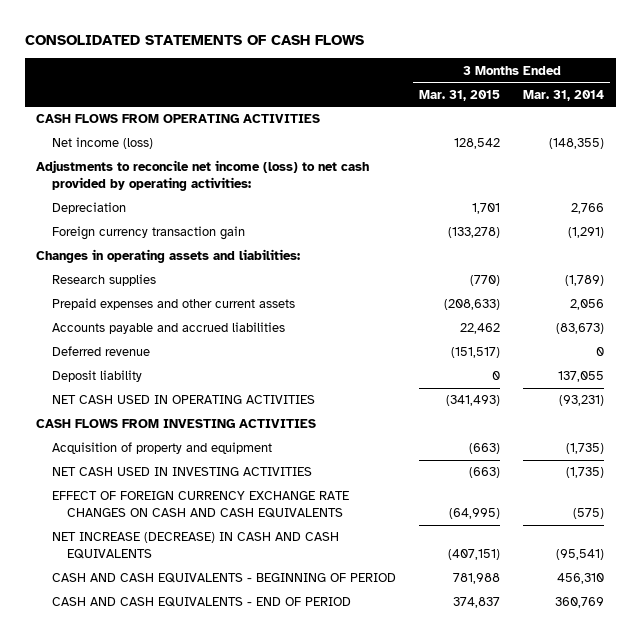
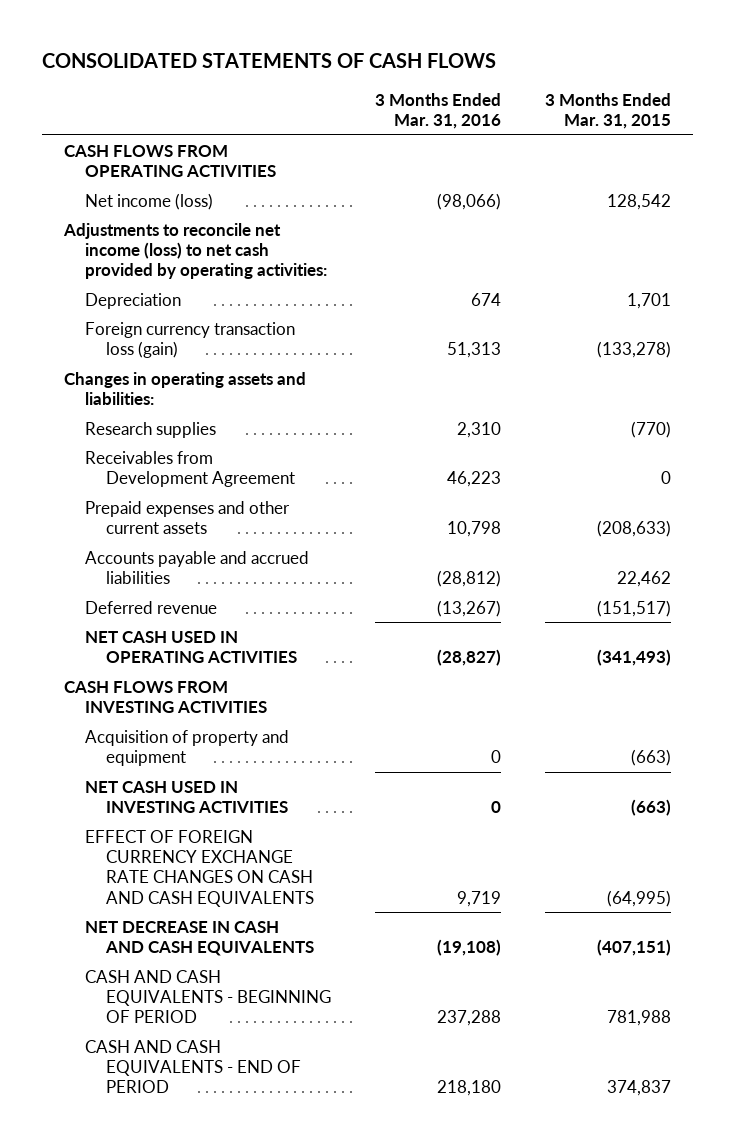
- | 3 Months Ended Mar. 31, 2015 | 3 Months Ended Mar. 31, 2014
+ | 3 Months Ended Mar. 31, 2016 | 3 Months Ended Mar. 31, 2015
- Foreign currency transaction gain | (133,278) | (1,291)
+ Foreign currency transaction loss (gain) | 51,313 | (133,278)
+ Receivables from Development Agreement | 46,223 | 0
- Deposit liability | 0 | 137,055
- NET INCREASE (DECREASE) IN CASH AND CASH EQUIVALENTS | (407,151) | (95,541)
+ NET DECREASE IN CASH AND CASH EQUIVALENTS | (19,108) | (407,151)

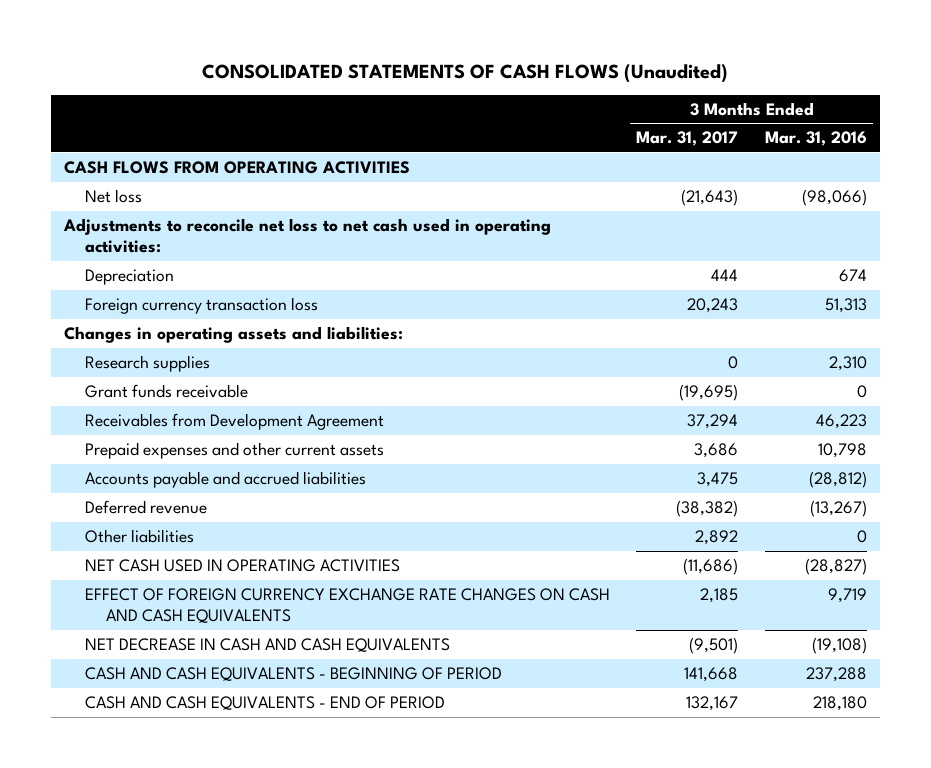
- CONSOLIDATED STATEMENTS OF CASH FLOWS
+ CONSOLIDATED STATEMENTS OF CASH FLOWS (Unaudited)
- | 3 Months Ended Mar. 31, 2016 | 3 Months Ended Mar. 31, 2015
+ | 3 Months Ended Mar. 31, 2017 | 3 Months Ended Mar. 31, 2016
- Net income (loss) | (98,066) | 128,542
- Adjustments to reconcile net income (loss) to net cash provided by operating activities:
+ Net loss | (21,643) | (98,066)
+ Adjustments to reconcile net loss to net cash used in operating activities:
- Foreign currency transaction loss (gain) | 51,313 | (133,278)
+ Foreign currency transaction loss | 20,243 | 51,313
+ Grant funds receivable | (19,695) | 0
+ Other liabilities | 2,892 | 0
- CASH FLOWS FROM INVESTING ACTIVITIES
- Acquisition of property and equipment | 0 | (663)
- NET CASH USED IN INVESTING ACTIVITIES | 0 | (663)

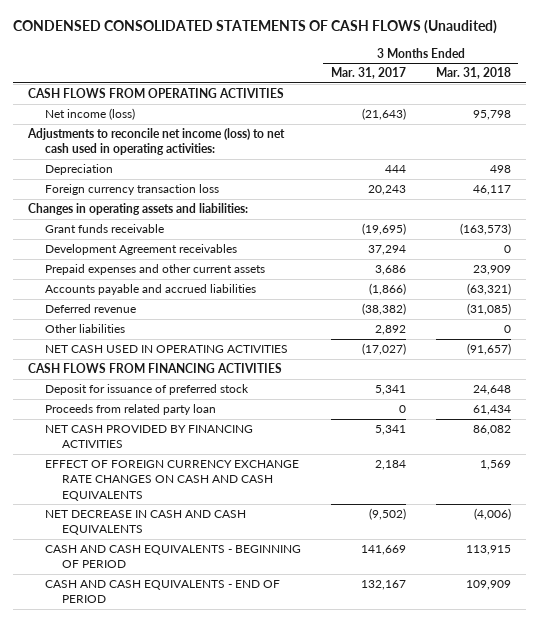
- CONSOLIDATED STATEMENTS OF CASH FLOWS (Unaudited)
+ CONDENSED CONSOLIDATED STATEMENTS OF CASH FLOWS (Unaudited)
- | 3 Months Ended Mar. 31, 2017 | 3 Months Ended Mar. 31, 2016
+ | 3 Months Ended Mar. 31, 2017 | 3 Months Ended Mar. 31, 2018
- Net loss | (21,643) | (98,066)
- Adjustments to reconcile net loss to net cash used in operating activities:
+ Net income (loss) | (21,643) | 95,798
+ Adjustments to reconcile net income (loss) to net cash used in operating activities:
- Research supplies | 0 | 2,310
- Receivables from Development Agreement | 37,294 | 46,223
+ Development Agreement receivables | 37,294 | 0
- Accounts payable and accrued liabilities | 3,475 | (28,812)
+ Accounts payable and accrued liabilities | (1,866) | (63,321)
- NET CASH USED IN OPERATING ACTIVITIES | (11,686) | (28,827)
- EFFECT OF FOREIGN CURRENCY EXCHANGE RATE CHANGES ON CASH AND CASH EQUIVALENTS | 2,185 | 9,719
- NET DECREASE IN CASH AND CASH EQUIVALENTS | (9,501) | (19,108)
- CASH AND CASH EQUIVALENTS - BEGINNING OF PERIOD | 141,668 | 237,288
+ NET CASH USED IN OPERATING ACTIVITIES | (17,027) | (91,657)
+ CASH FLOWS FROM FINANCING ACTIVITIES
+ Deposit for issuance of preferred stock | 5,341 | 24,648
+ Proceeds from related party loan | 0 | 61,434
+ NET CASH PROVIDED BY FINANCING ACTIVITIES | 5,341 | 86,082
+ EFFECT OF FOREIGN CURRENCY EXCHANGE RATE CHANGES ON CASH AND CASH EQUIVALENTS | 2,184 | 1,569
+ NET DECREASE IN CASH AND CASH EQUIVALENTS | (9,502) | (4,006)
+ CASH AND CASH EQUIVALENTS - BEGINNING OF PERIOD | 141,669 | 113,915

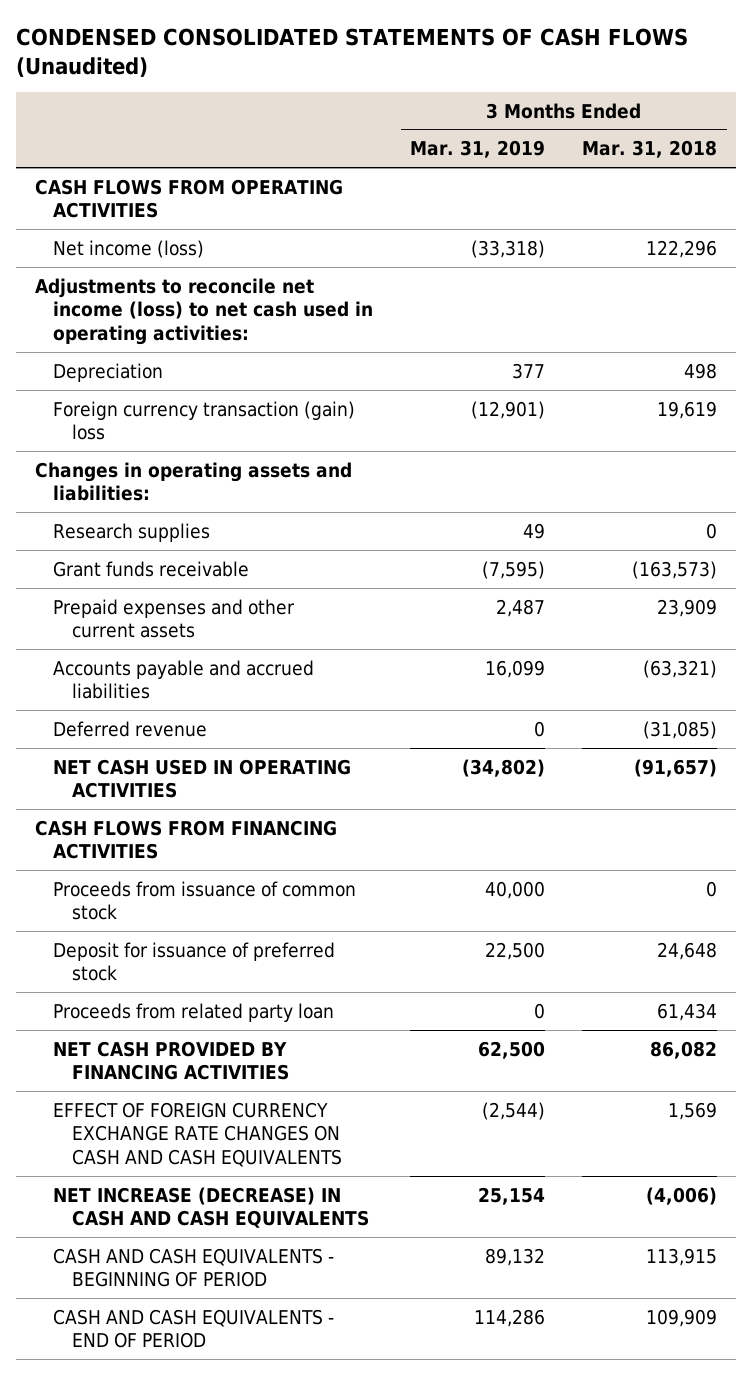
- | 3 Months Ended Mar. 31, 2017 | 3 Months Ended Mar. 31, 2018
+ | 3 Months Ended Mar. 31, 2019 | 3 Months Ended Mar. 31, 2018
- Net income (loss) | (21,643) | 95,798
+ Net income (loss) | (33,318) | 122,296
- Foreign currency transaction loss | 20,243 | 46,117
+ Foreign currency transaction (gain) loss | (12,901) | 19,619
+ Research supplies | 49 | 0
- Development Agreement receivables | 37,294 | 0
- Other liabilities | 2,892 | 0
+ Proceeds from issuance of common stock | 40,000 | 0
- NET DECREASE IN CASH AND CASH EQUIVALENTS | (9,502) | (4,006)
+ NET INCREASE (DECREASE) IN CASH AND CASH EQUIVALENTS | 25,154 | (4,006)

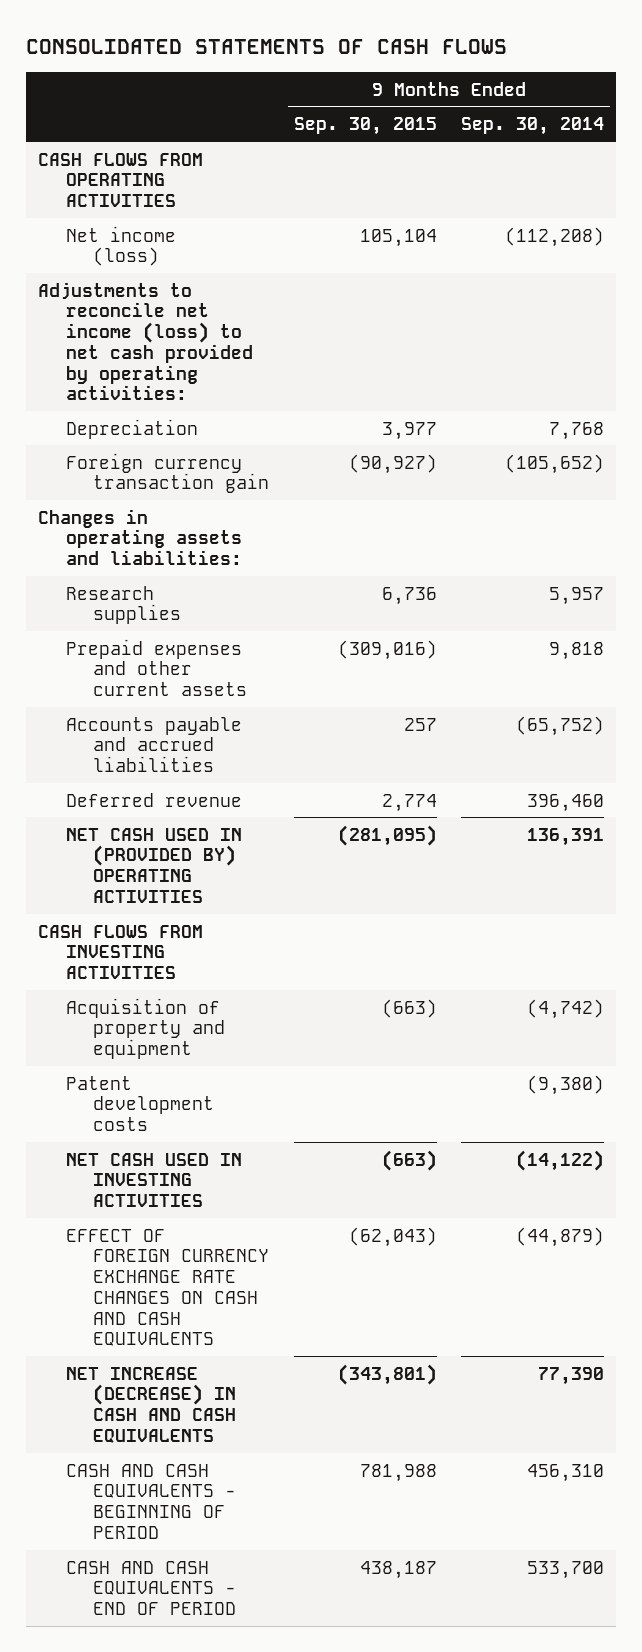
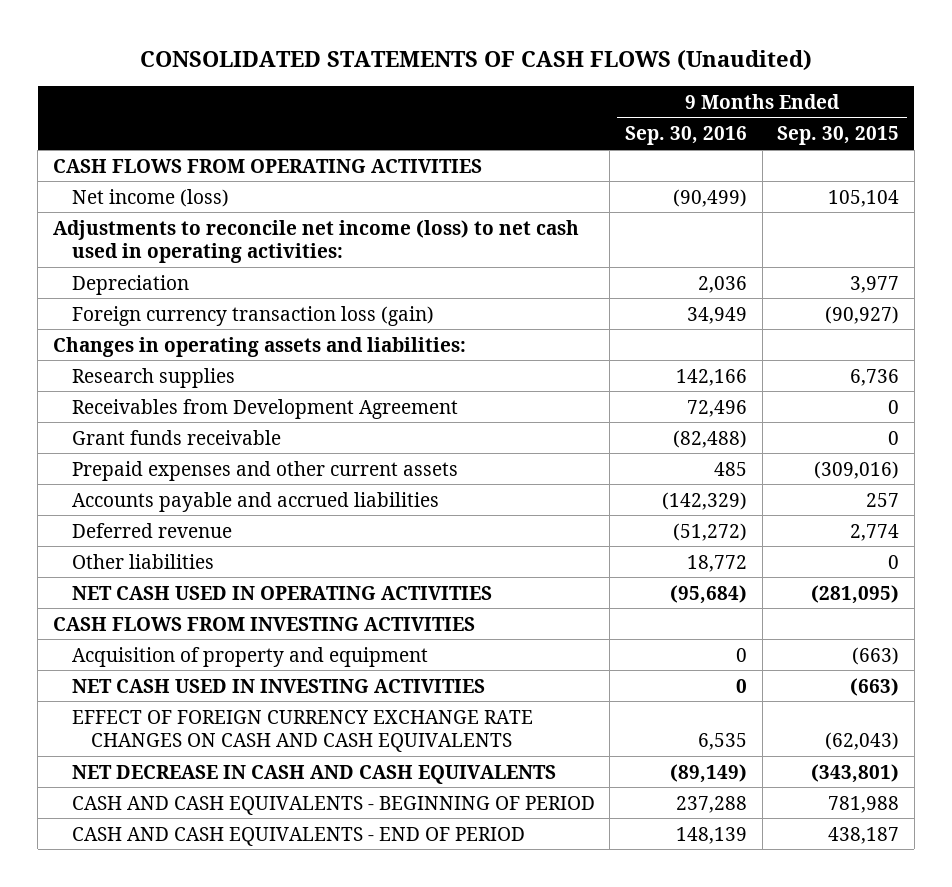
- CONSOLIDATED STATEMENTS OF CASH FLOWS
+ CONSOLIDATED STATEMENTS OF CASH FLOWS (Unaudited)
- | 9 Months Ended Sep. 30, 2015 | 9 Months Ended Sep. 30, 2014
+ | 9 Months Ended Sep. 30, 2016 | 9 Months Ended Sep. 30, 2015
- Adjustments to reconcile net income (loss) to net cash provided by operating activities:
+ Adjustments to reconcile net income (loss) to net cash used in operating activities:
- Foreign currency transaction gain | (90,927) | (105,652)
+ Foreign currency transaction loss (gain) | 34,949 | (90,927)
+ Receivables from Development Agreement | 72,496 | 0
+ Grant funds receivable | (82,488) | 0
- NET CASH USED IN (PROVIDED BY) OPERATING ACTIVITIES | (281,095) | 136,391
+ Other liabilities | 18,772 | 0
+ NET CASH USED IN OPERATING ACTIVITIES | (95,684) | (281,095)
- Patent development costs | | (9,380)
- NET INCREASE (DECREASE) IN CASH AND CASH EQUIVALENTS | (343,801) | 77,390
+ NET DECREASE IN CASH AND CASH EQUIVALENTS | (89,149) | (343,801)

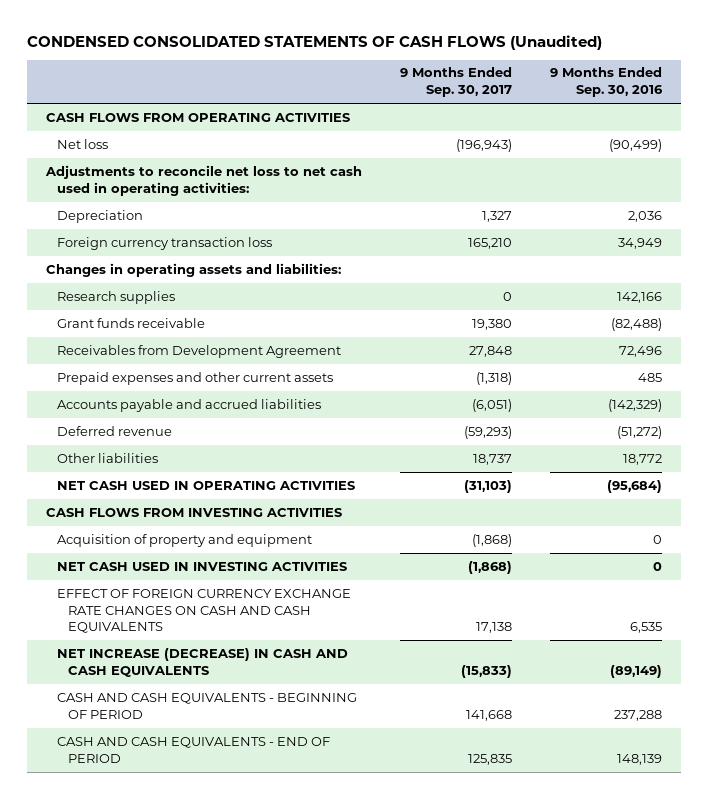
- CONSOLIDATED STATEMENTS OF CASH FLOWS (Unaudited)
+ CONDENSED CONSOLIDATED STATEMENTS OF CASH FLOWS (Unaudited)
- | 9 Months Ended Sep. 30, 2016 | 9 Months Ended Sep. 30, 2015
+ | 9 Months Ended Sep. 30, 2017 | 9 Months Ended Sep. 30, 2016
- Net income (loss) | (90,499) | 105,104
- Adjustments to reconcile net income (loss) to net cash used in operating activities:
+ Net loss | (196,943) | (90,499)
+ Adjustments to reconcile net loss to net cash used in operating activities:
- Foreign currency transaction loss (gain) | 34,949 | (90,927)
+ Foreign currency transaction loss | 165,210 | 34,949
moved down: Receivables from Development Agreement | 27,848 | 72,496
- NET DECREASE IN CASH AND CASH EQUIVALENTS | (89,149) | (343,801)
+ NET INCREASE (DECREASE) IN CASH AND CASH EQUIVALENTS | (15,833) | (89,149)

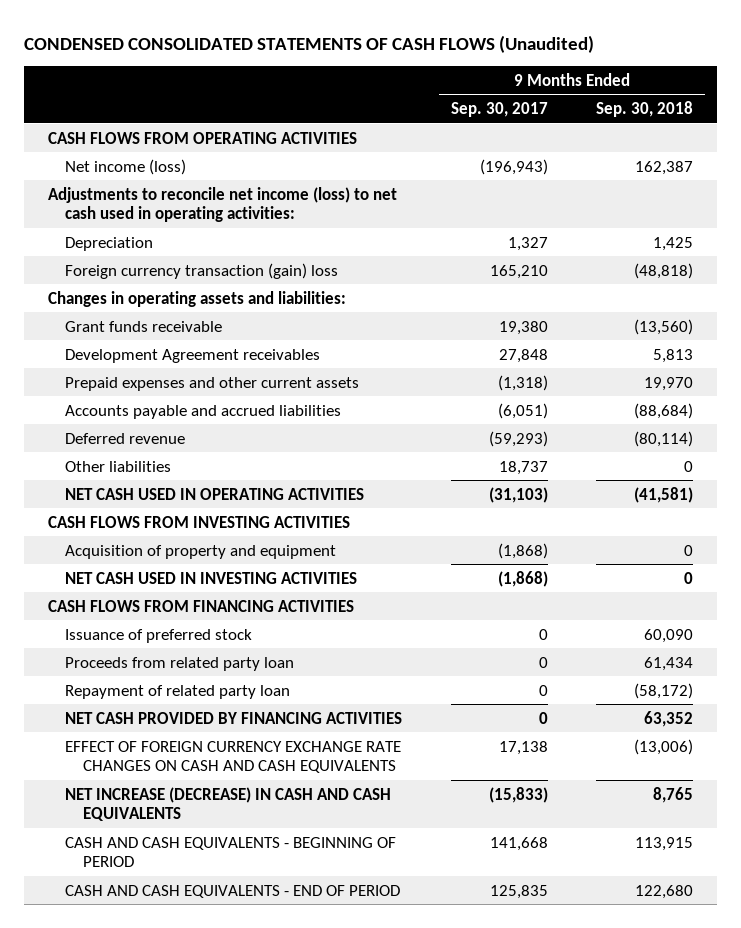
- | 9 Months Ended Sep. 30, 2017 | 9 Months Ended Sep. 30, 2016
+ | 9 Months Ended Sep. 30, 2017 | 9 Months Ended Sep. 30, 2018
- Net loss | (196,943) | (90,499)
- Adjustments to reconcile net loss to net cash used in operating activities:
+ Net income (loss) | (196,943) | 162,387
+ Adjustments to reconcile net income (loss) to net cash used in operating activities:
- Foreign currency transaction loss | 165,210 | 34,949
+ Foreign currency transaction (gain) loss | 165,210 | (48,818)
- Research supplies | 0 | 142,166
- Receivables from Development Agreement | 27,848 | 72,496
+ Development Agreement receivables | 27,848 | 5,813
+ CASH FLOWS FROM FINANCING ACTIVITIES
+ Issuance of preferred stock | 0 | 60,090
+ Proceeds from related party loan | 0 | 61,434
+ Repayment of related party loan | 0 | (58,172)
+ NET CASH PROVIDED BY FINANCING ACTIVITIES | 0 | 63,352

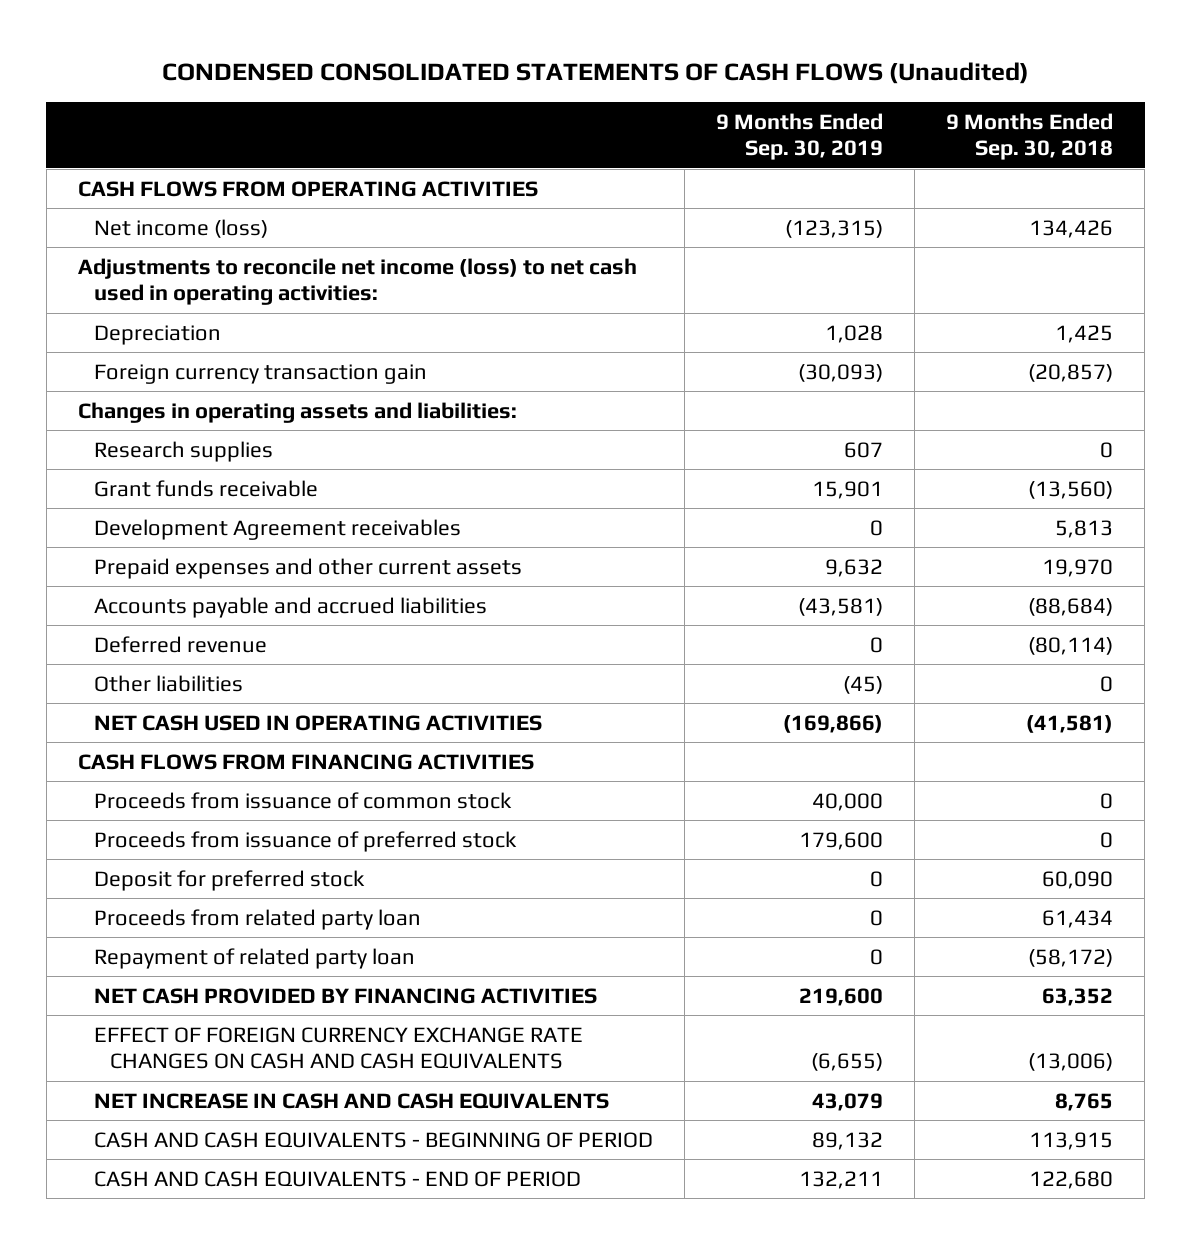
- | 9 Months Ended Sep. 30, 2017 | 9 Months Ended Sep. 30, 2018
+ | 9 Months Ended Sep. 30, 2019 | 9 Months Ended Sep. 30, 2018
- Net income (loss) | (196,943) | 162,387
+ Net income (loss) | (123,315) | 134,426
- Foreign currency transaction (gain) loss | 165,210 | (48,818)
+ Foreign currency transaction gain | (30,093) | (20,857)
+ Research supplies | 607 | 0
- CASH FLOWS FROM INVESTING ACTIVITIES
- Acquisition of property and equipment | (1,868) | 0
- NET CASH USED IN INVESTING ACTIVITIES | (1,868) | 0
- Issuance of preferred stock | 0 | 60,090
+ Proceeds from issuance of common stock | 40,000 | 0
+ Proceeds from issuance of preferred stock | 179,600 | 0
+ Deposit for preferred stock | 0 | 60,090
- NET INCREASE (DECREASE) IN CASH AND CASH EQUIVALENTS | (15,833) | 8,765
+ NET INCREASE IN CASH AND CASH EQUIVALENTS | 43,079 | 8,765

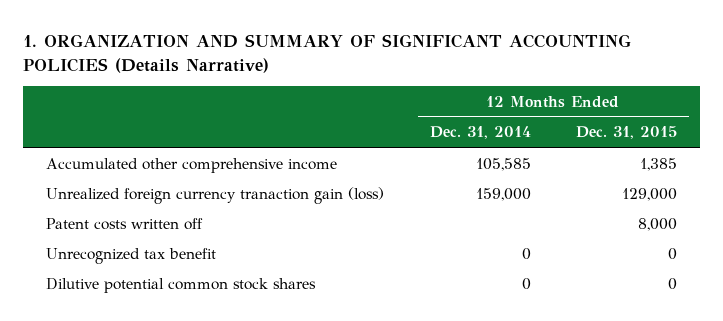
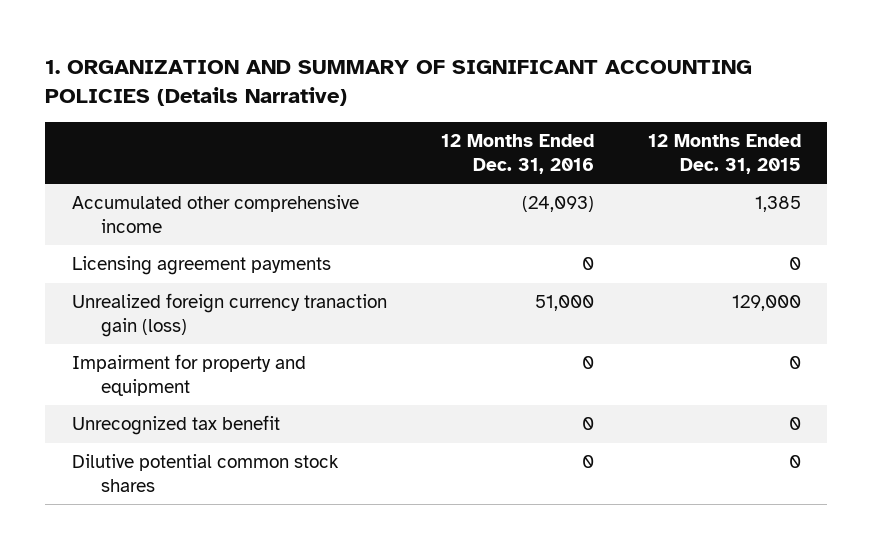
- | 12 Months Ended Dec. 31, 2014 | 12 Months Ended Dec. 31, 2015
+ | 12 Months Ended Dec. 31, 2016 | 12 Months Ended Dec. 31, 2015
+ Licensing agreement payments | 0 | 0
- Patent costs written off | | 8,000
+ Impairment for property and equipment | 0 | 0

